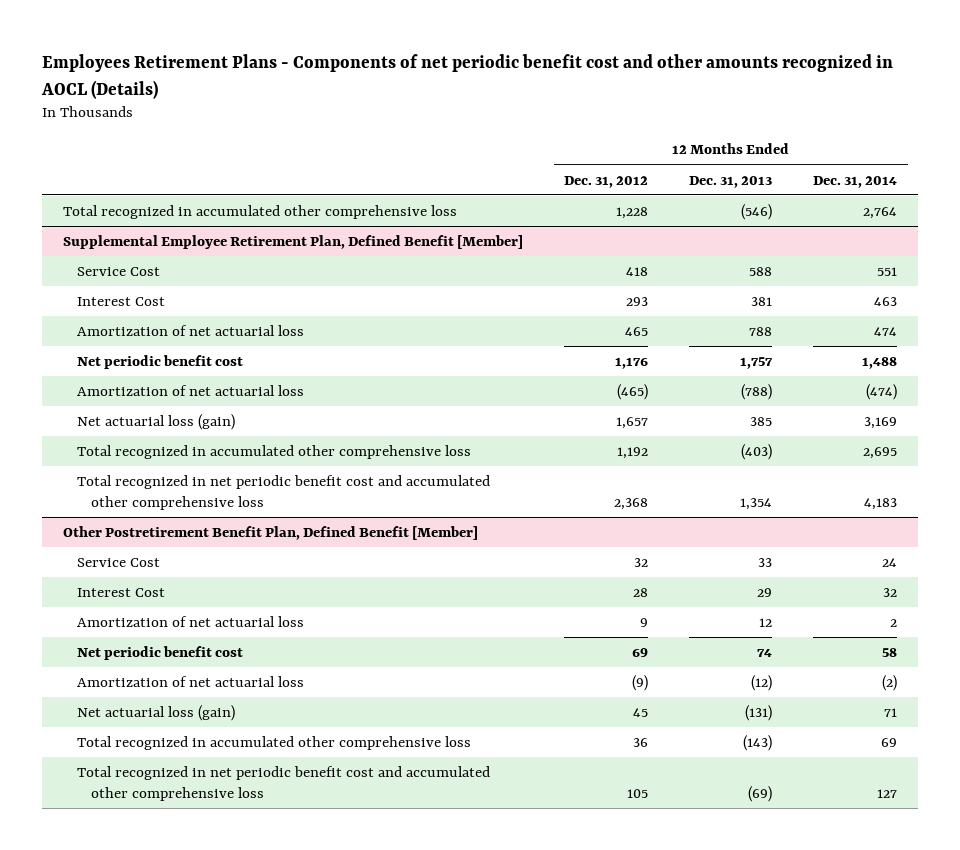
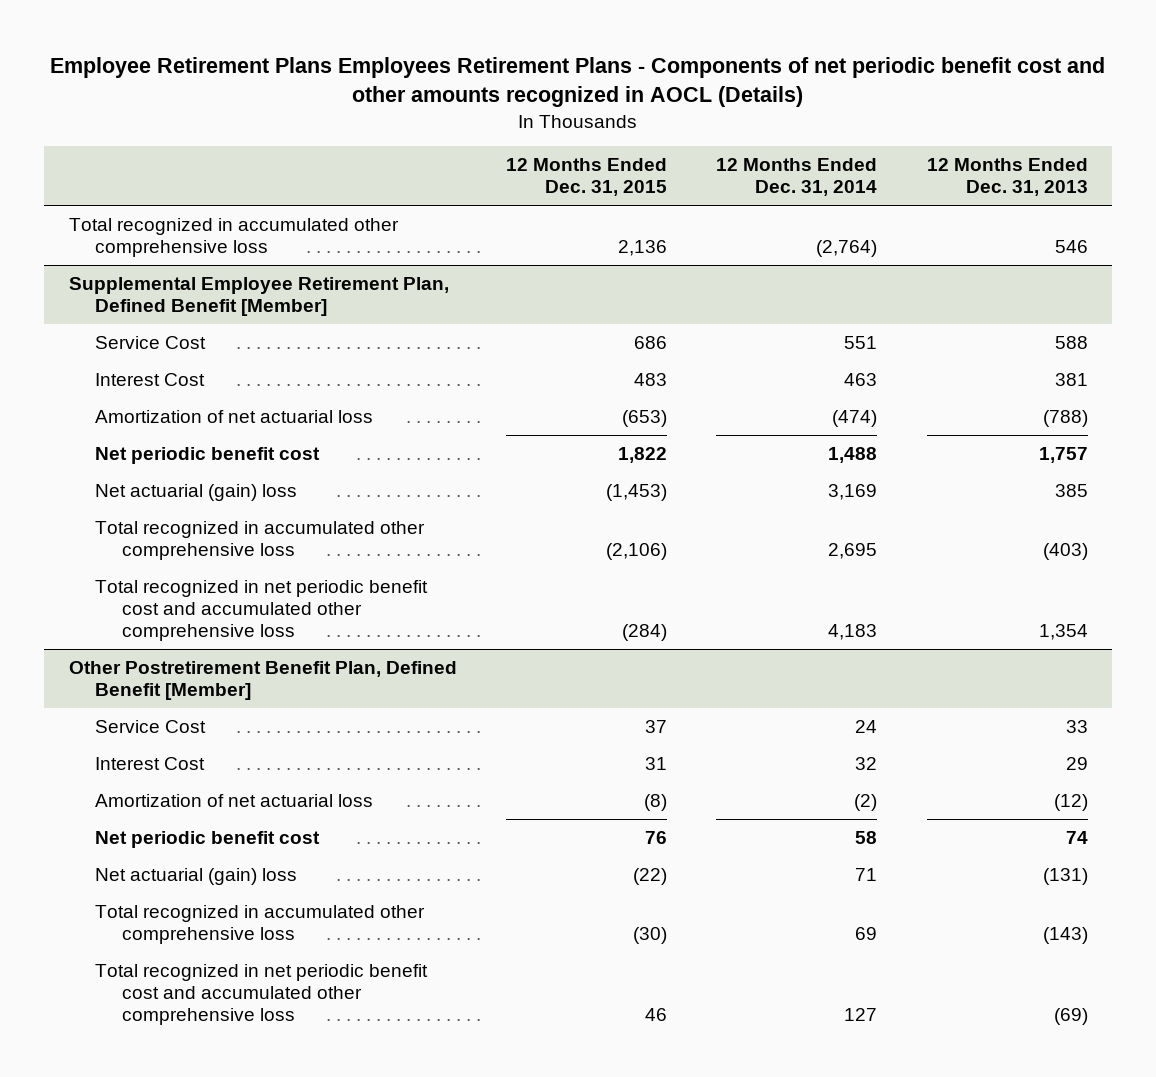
- Employees Retirement Plans - Components of net periodic benefit cost and other amounts recognized in AOCL (Details)
+ Employee Retirement Plans Employees Retirement Plans - Components of net periodic benefit cost and other amounts recognized in AOCL (Details)
- | 12 Months Ended Dec. 31, 2012 | 12 Months Ended Dec. 31, 2013 | 12 Months Ended Dec. 31, 2014
+ | 12 Months Ended Dec. 31, 2015 | 12 Months Ended Dec. 31, 2014 | 12 Months Ended Dec. 31, 2013
- Total recognized in accumulated other comprehensive loss | 1,228 | (546) | 2,764
+ Total recognized in accumulated other comprehensive loss | 2,136 | (2,764) | 546
@ Supplemental Employee Retirement Plan, Defined Benefit [Member]
- Amortization of net actuarial loss | 465 | 788 | 474
- Net actuarial loss (gain) | 1,657 | 385 | 3,169
moved down: Net periodic benefit cost | 1,822 | 1,488 | 1,757
+ Net actuarial (gain) loss | (1,453) | 3,169 | 385
@ Other Postretirement Benefit Plan, Defined Benefit [Member]
- Amortization of net actuarial loss | 9 | 12 | 2
- Net actuarial loss (gain) | 45 | (131) | 71
moved down: Net periodic benefit cost | 76 | 58 | 74
+ Net actuarial (gain) loss | (22) | 71 | (131)

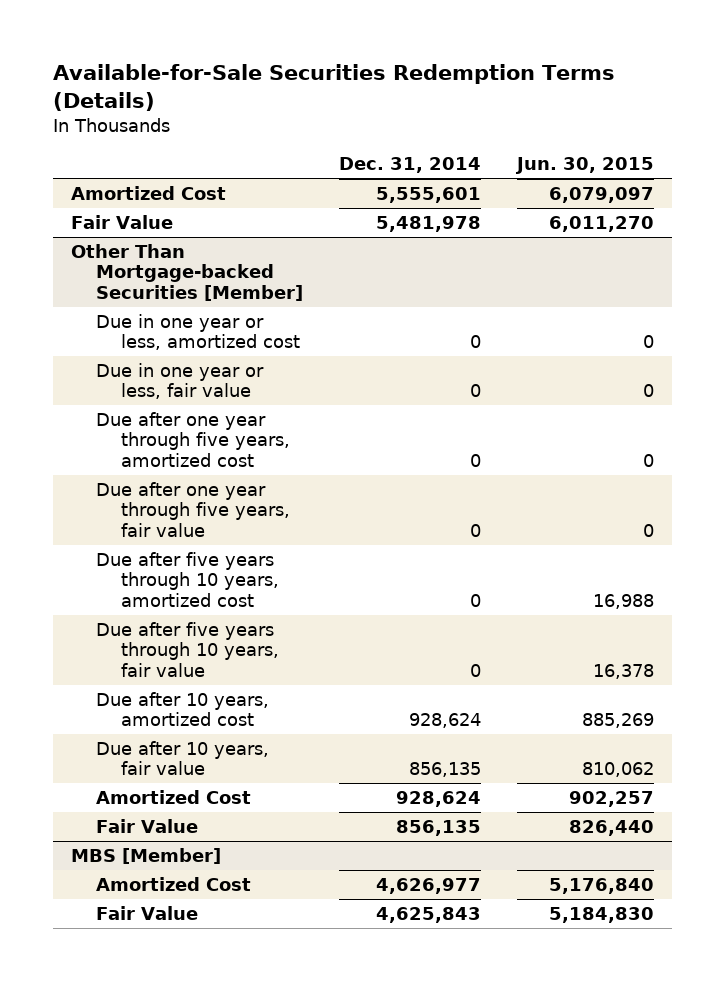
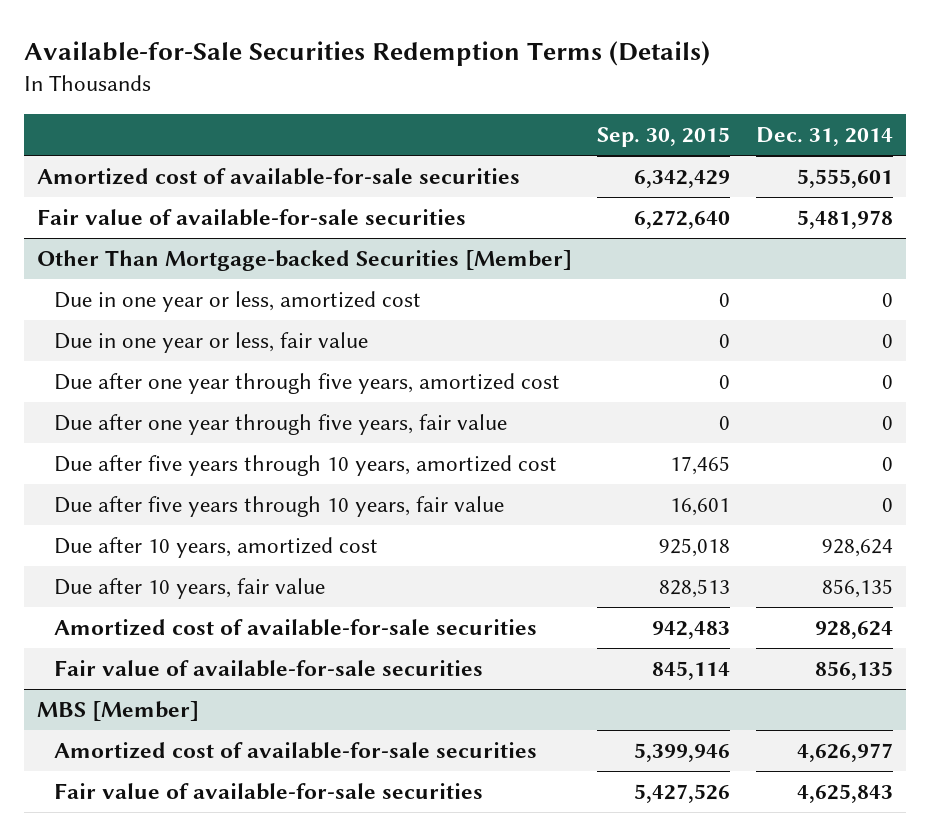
- | Dec. 31, 2014 | Jun. 30, 2015
+ | Sep. 30, 2015 | Dec. 31, 2014
- Amortized Cost | 5,555,601 | 6,079,097
- Fair Value | 5,481,978 | 6,011,270
+ Amortized cost of available-for-sale securities | 6,342,429 | 5,555,601
+ Fair value of available-for-sale securities | 6,272,640 | 5,481,978
@ Other Than Mortgage-backed Securities [Member]
- Amortized Cost | 928,624 | 902,257
- Fair Value | 856,135 | 826,440
+ Amortized cost of available-for-sale securities | 942,483 | 928,624
+ Fair value of available-for-sale securities | 845,114 | 856,135
@ MBS [Member]
- Amortized Cost | 4,626,977 | 5,176,840
- Fair Value | 4,625,843 | 5,184,830
+ Amortized cost of available-for-sale securities | 5,399,946 | 4,626,977
+ Fair value of available-for-sale securities | 5,427,526 | 4,625,843

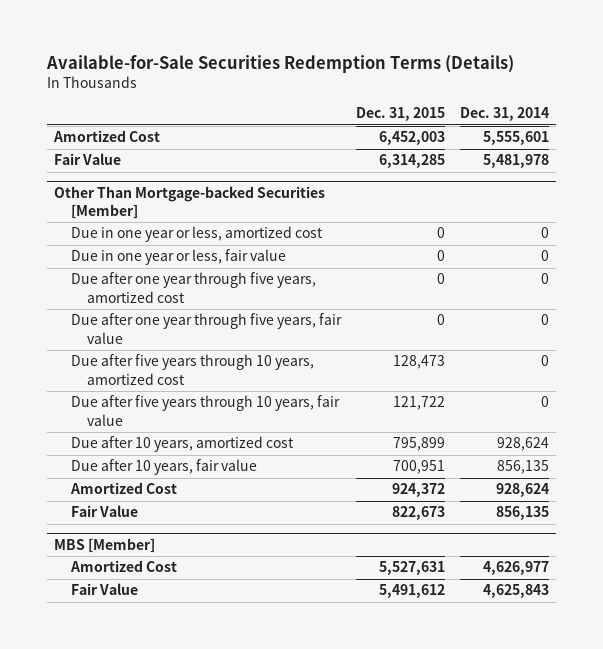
- | Sep. 30, 2015 | Dec. 31, 2014
+ | Dec. 31, 2015 | Dec. 31, 2014
- Amortized cost of available-for-sale securities | 6,342,429 | 5,555,601
- Fair value of available-for-sale securities | 6,272,640 | 5,481,978
+ Amortized Cost | 6,452,003 | 5,555,601
+ Fair Value | 6,314,285 | 5,481,978
@ Other Than Mortgage-backed Securities [Member]
- Amortized cost of available-for-sale securities | 942,483 | 928,624
- Fair value of available-for-sale securities | 845,114 | 856,135
+ Amortized Cost | 924,372 | 928,624
+ Fair Value | 822,673 | 856,135
@ MBS [Member]
- Amortized cost of available-for-sale securities | 5,399,946 | 4,626,977
- Fair value of available-for-sale securities | 5,427,526 | 4,625,843
+ Amortized Cost | 5,527,631 | 4,626,977
+ Fair Value | 5,491,612 | 4,625,843

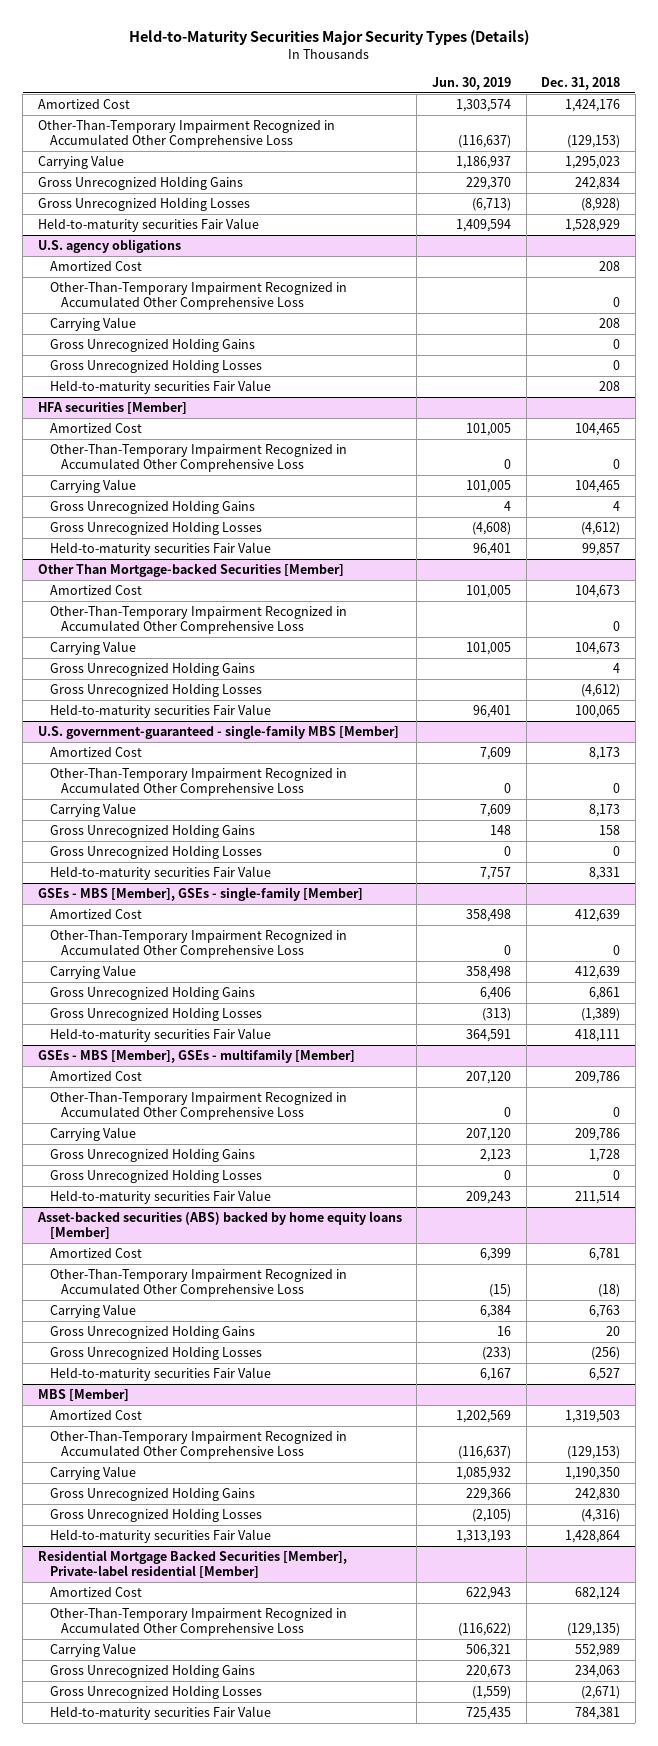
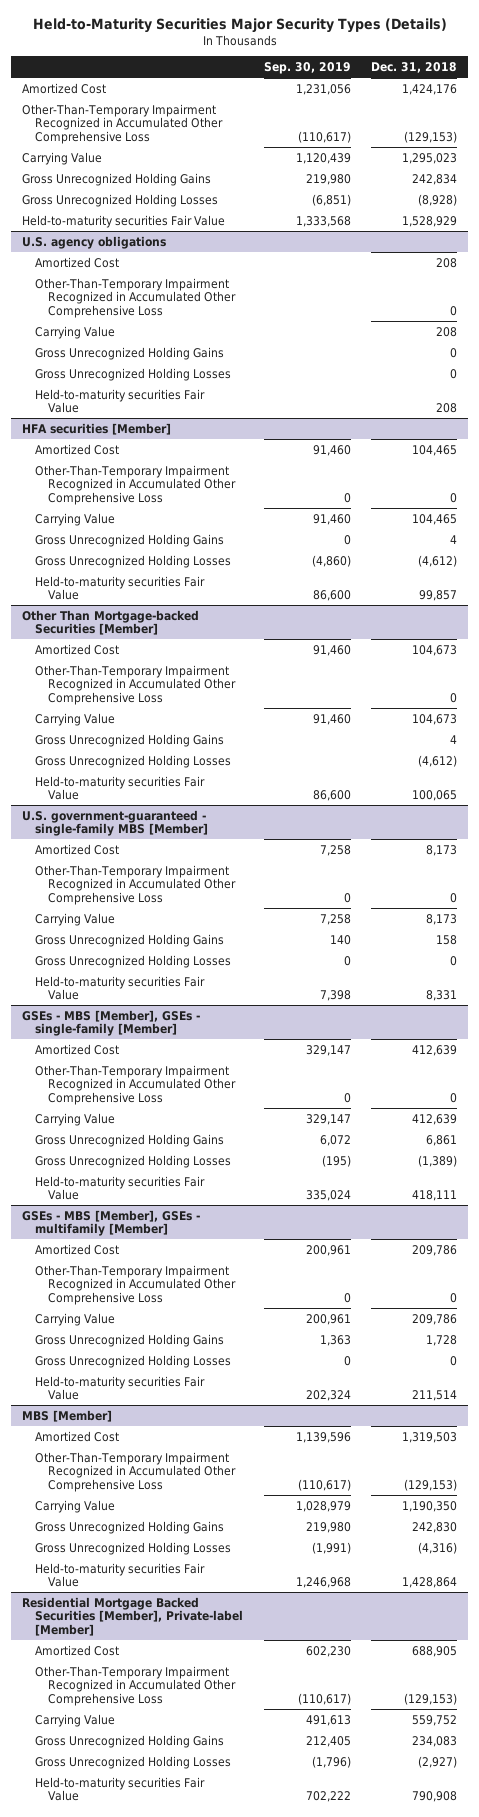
- | Jun. 30, 2019 | Dec. 31, 2018
+ | Sep. 30, 2019 | Dec. 31, 2018
- Asset-backed securities (ABS) backed by home equity loans [Member]
- Amortized Cost | 6,399 | 6,781
- Other-Than-Temporary Impairment Recognized in Accumulated Other Comprehensive Loss | (15) | (18)
- Carrying Value | 6,384 | 6,763
- Gross Unrecognized Holding Gains | 16 | 20
- Gross Unrecognized Holding Losses | (233) | (256)
- Held-to-maturity securities Fair Value | 6,167 | 6,527
- Residential Mortgage Backed Securities [Member], Private-label residential [Member]
- Amortized Cost | 622,943 | 682,124
- Other-Than-Temporary Impairment Recognized in Accumulated Other Comprehensive Loss | (116,622) | (129,135)
- Carrying Value | 506,321 | 552,989
- Gross Unrecognized Holding Gains | 220,673 | 234,063
- Gross Unrecognized Holding Losses | (1,559) | (2,671)
- Held-to-maturity securities Fair Value | 725,435 | 784,381
+ Residential Mortgage Backed Securities [Member], Private-label [Member]
+ Amortized Cost | 602,230 | 688,905
+ Other-Than-Temporary Impairment Recognized in Accumulated Other Comprehensive Loss | (110,617) | (129,153)
+ Carrying Value | 491,613 | 559,752
+ Gross Unrecognized Holding Gains | 212,405 | 234,083
+ Gross Unrecognized Holding Losses | (1,796) | (2,927)
+ Held-to-maturity securities Fair Value | 702,222 | 790,908

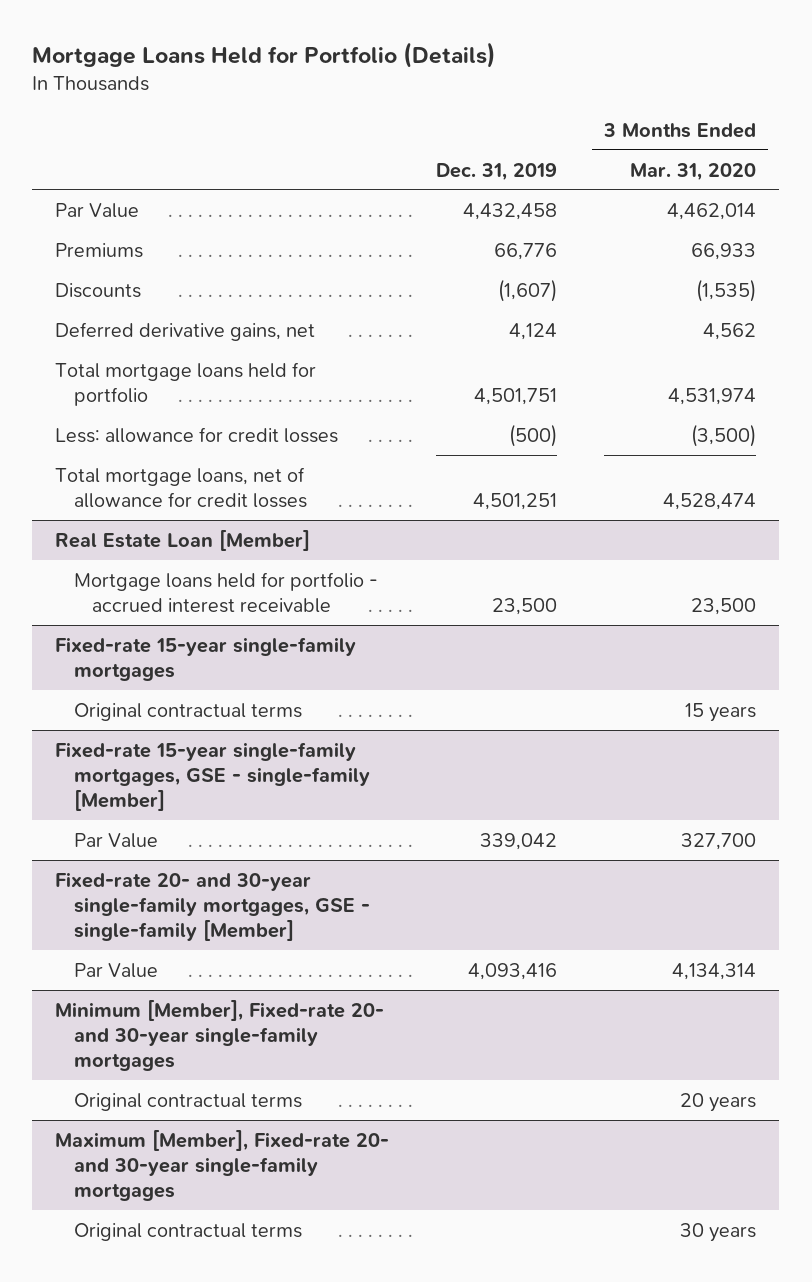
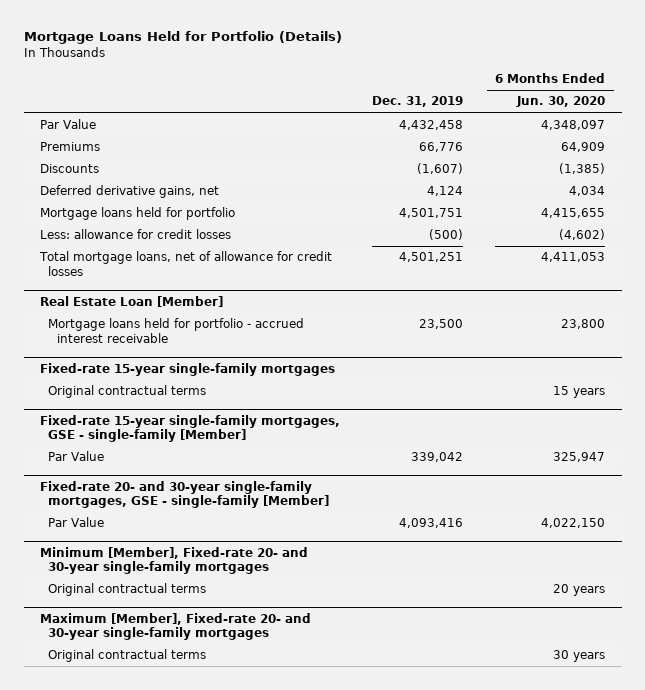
- | Dec. 31, 2019 | 3 Months Ended Mar. 31, 2020
+ | Dec. 31, 2019 | 6 Months Ended Jun. 30, 2020
- Total mortgage loans held for portfolio | 4,501,751 | 4,531,974
+ Mortgage loans held for portfolio | 4,501,751 | 4,415,655

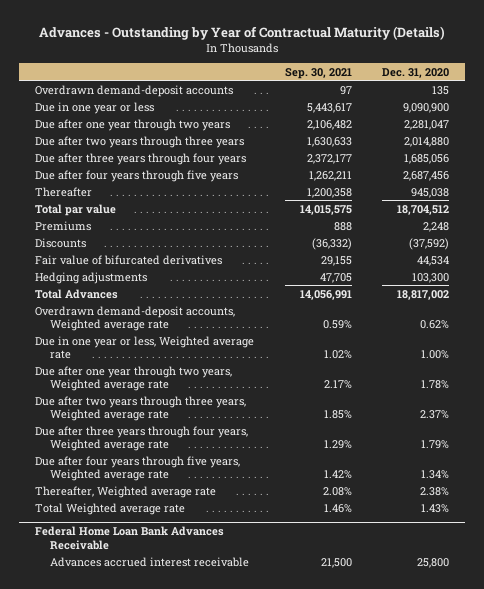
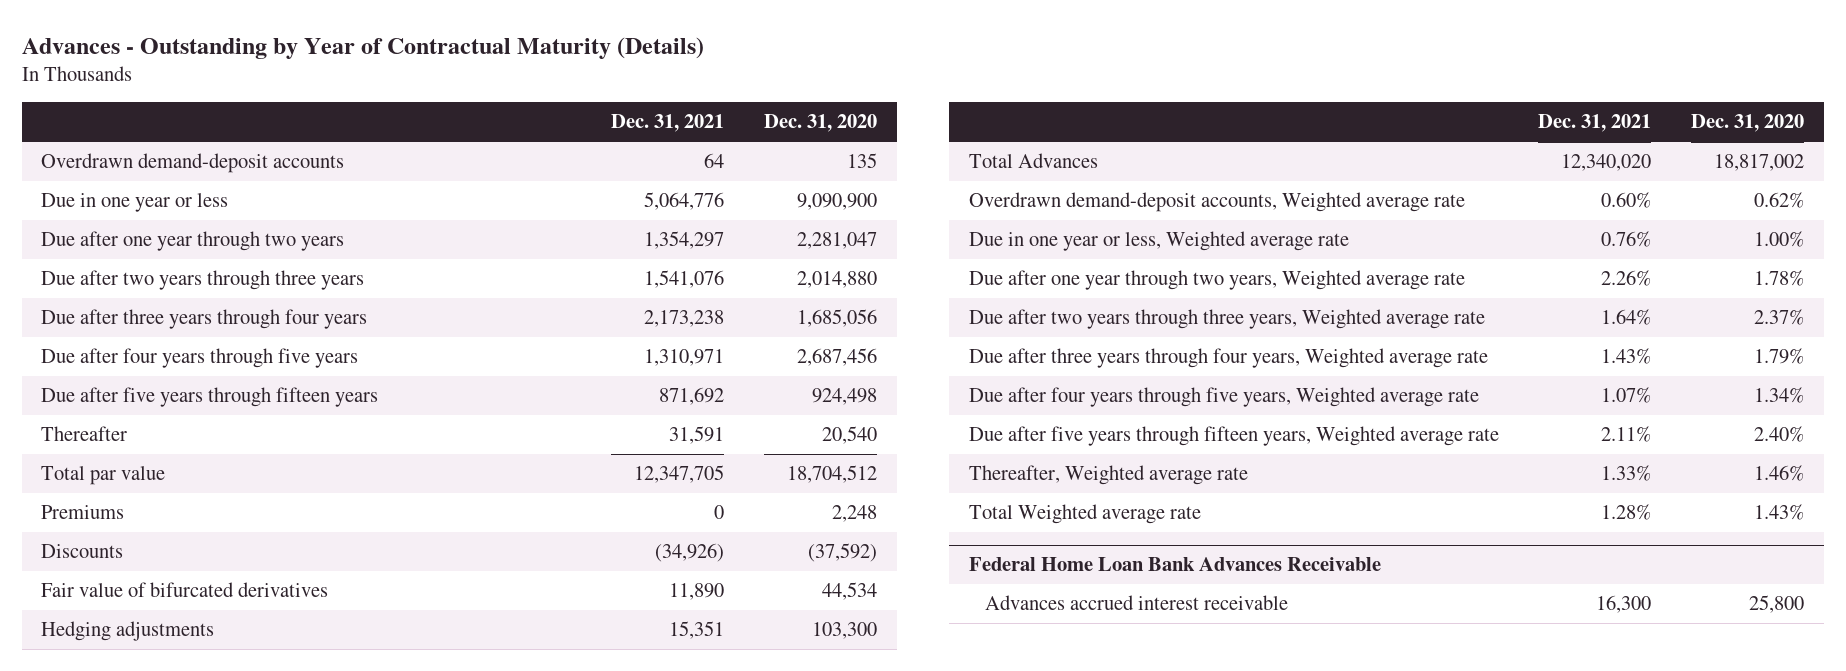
- | Sep. 30, 2021 | Dec. 31, 2020
+ | Dec. 31, 2021 | Dec. 31, 2020
- Thereafter | 1,200,358 | 945,038
+ Due after five years through fifteen years | 871,692 | 924,498
+ Thereafter | 31,591 | 20,540
- Thereafter, Weighted average rate | 2.08% | 2.38%
+ Due after five years through fifteen years, Weighted average rate | 2.11% | 2.40%
+ Thereafter, Weighted average rate | 1.33% | 1.46%

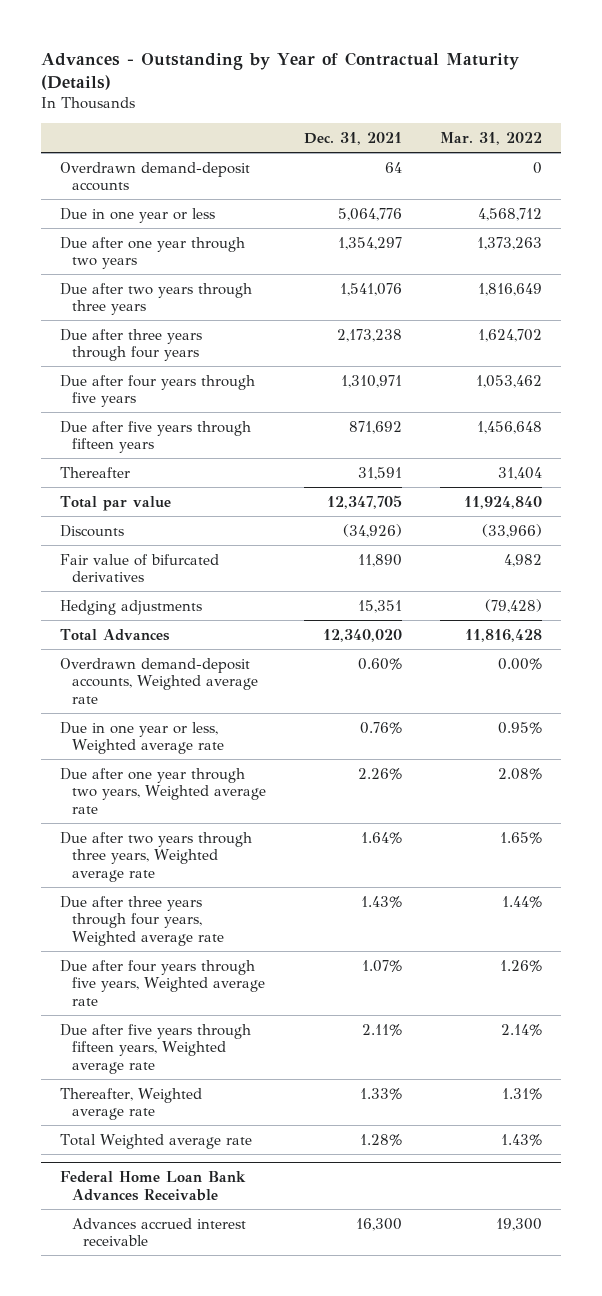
- | Dec. 31, 2021 | Dec. 31, 2020
+ | Dec. 31, 2021 | Mar. 31, 2022
- Premiums | 0 | 2,248

